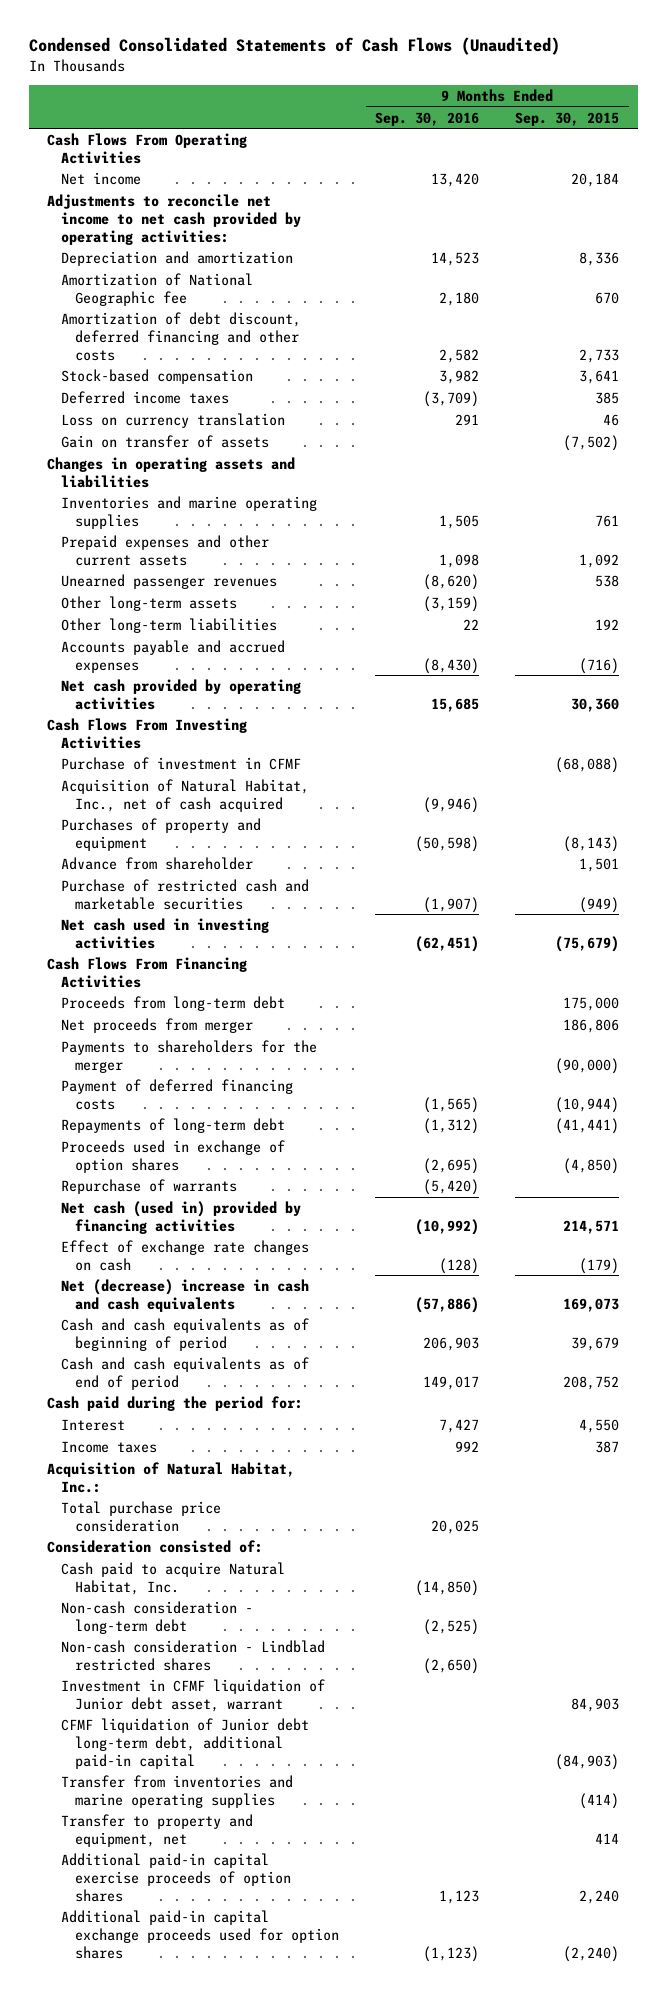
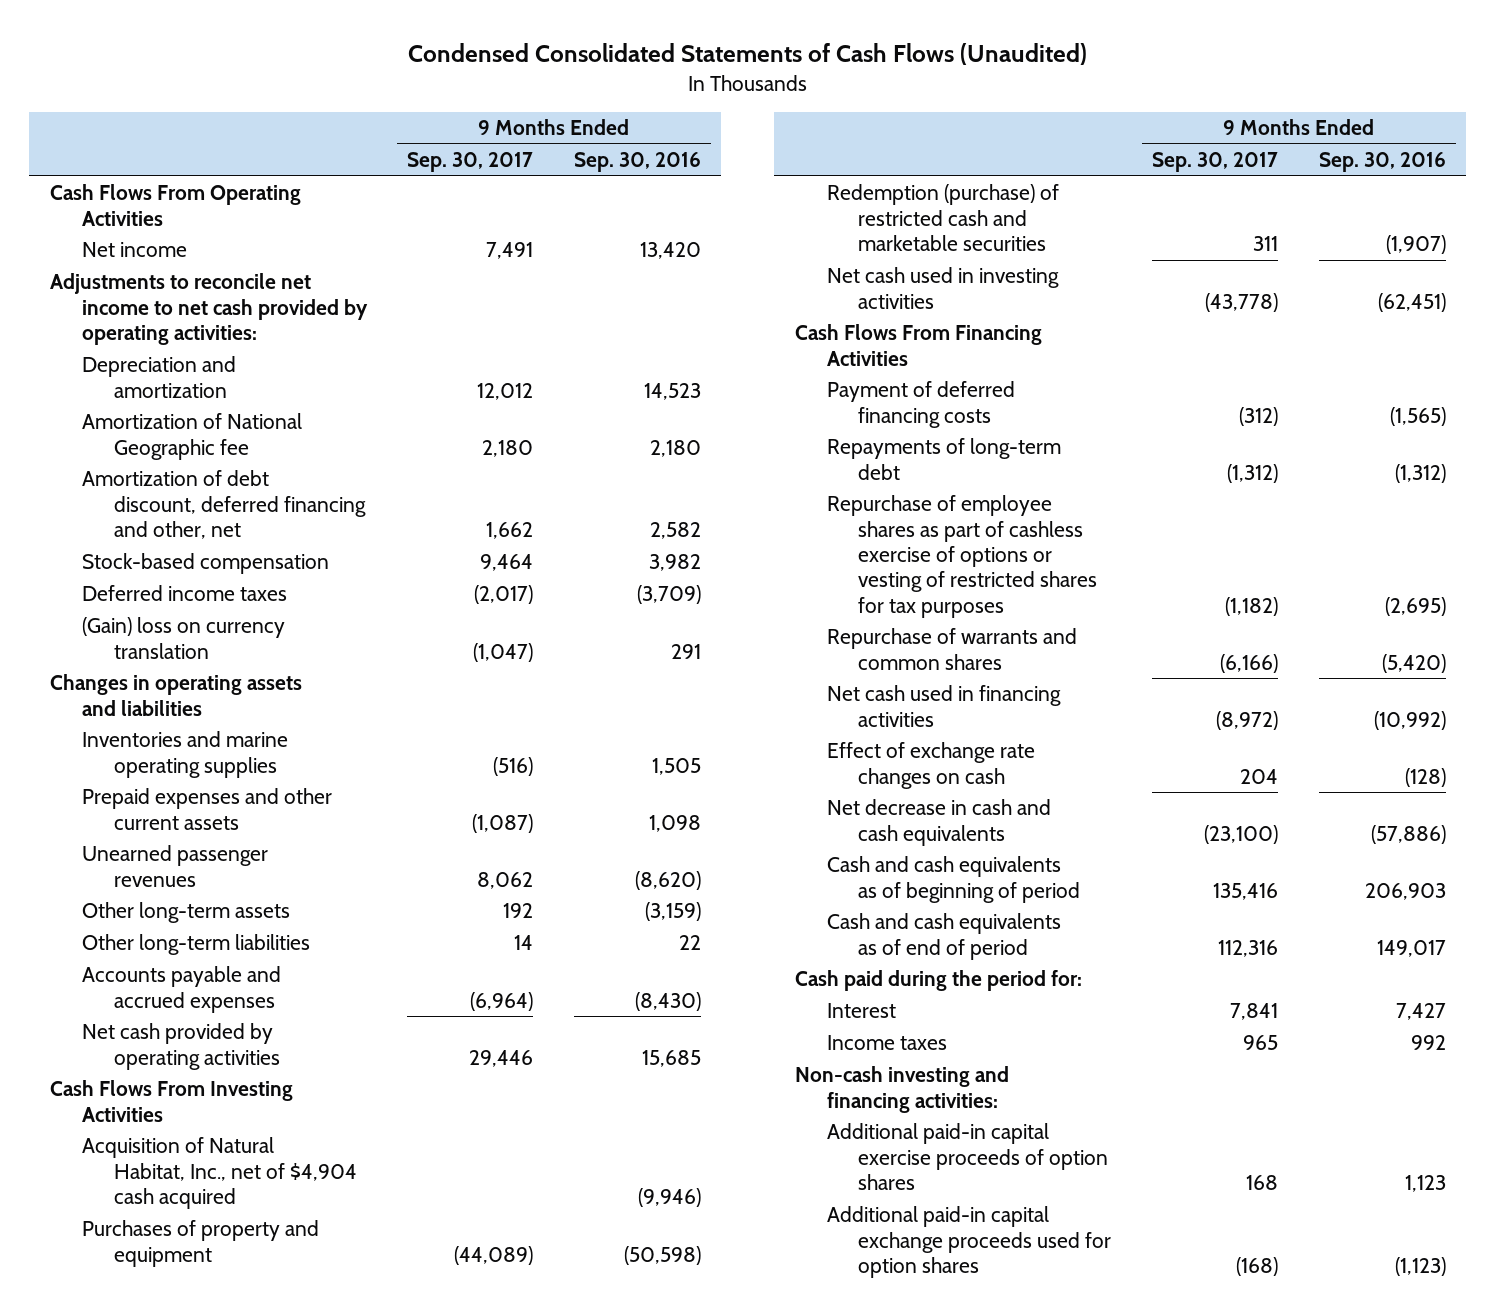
- | 9 Months Ended Sep. 30, 2016 | 9 Months Ended Sep. 30, 2015
+ | 9 Months Ended Sep. 30, 2017 | 9 Months Ended Sep. 30, 2016
- Amortization of debt discount, deferred financing and other costs | 2,582 | 2,733
+ Amortization of debt discount, deferred financing and other, net | 1,662 | 2,582
- Loss on currency translation | 291 | 46
- Gain on transfer of assets | | (7,502)
+ (Gain) loss on currency translation | (1,047) | 291
- Purchase of investment in CFMF | | (68,088)
- Acquisition of Natural Habitat, Inc., net of cash acquired | (9,946) |
+ Acquisition of Natural Habitat, Inc., net of $4,904 cash acquired | | (9,946)
- Advance from shareholder | | 1,501
- Purchase of restricted cash and marketable securities | (1,907) | (949)
+ Redemption (purchase) of restricted cash and marketable securities | 311 | (1,907)
- Proceeds from long-term debt | | 175,000
- Net proceeds from merger | | 186,806
- Payments to shareholders for the merger | | (90,000)
- Proceeds used in exchange of option shares | (2,695) | (4,850)
- Repurchase of warrants | (5,420) |
- Net cash (used in) provided by financing activities | (10,992) | 214,571
+ Repurchase of employee shares as part of cashless exercise of options or vesting of restricted shares for tax purposes | (1,182) | (2,695)
+ Repurchase of warrants and common shares | (6,166) | (5,420)
+ Net cash used in financing activities | (8,972) | (10,992)
- Net (decrease) increase in cash and cash equivalents | (57,886) | 169,073
+ Net decrease in cash and cash equivalents | (23,100) | (57,886)
- Acquisition of Natural Habitat, Inc.:
- Total purchase price consideration | 20,025 |
- Consideration consisted of:
- Cash paid to acquire Natural Habitat, Inc. | (14,850) |
- Non-cash consideration - long-term debt | (2,525) |
- Non-cash consideration - Lindblad restricted shares | (2,650) |
- Investment in CFMF liquidation of Junior debt asset, warrant | | 84,903
- CFMF liquidation of Junior debt long-term debt, additional paid-in capital | | (84,903)
- Transfer from inventories and marine operating supplies | | (414)
- Transfer to property and equipment, net | | 414
+ Non-cash investing and financing activities:

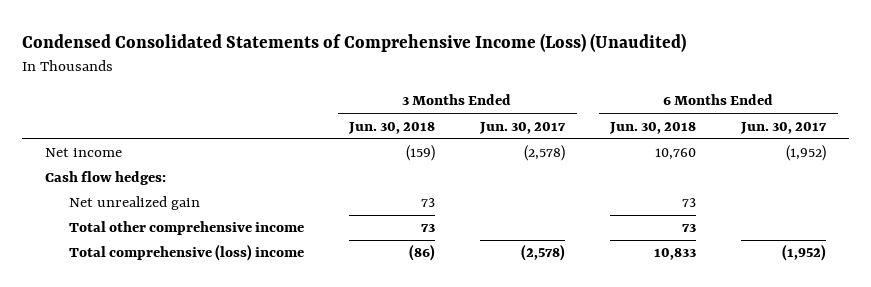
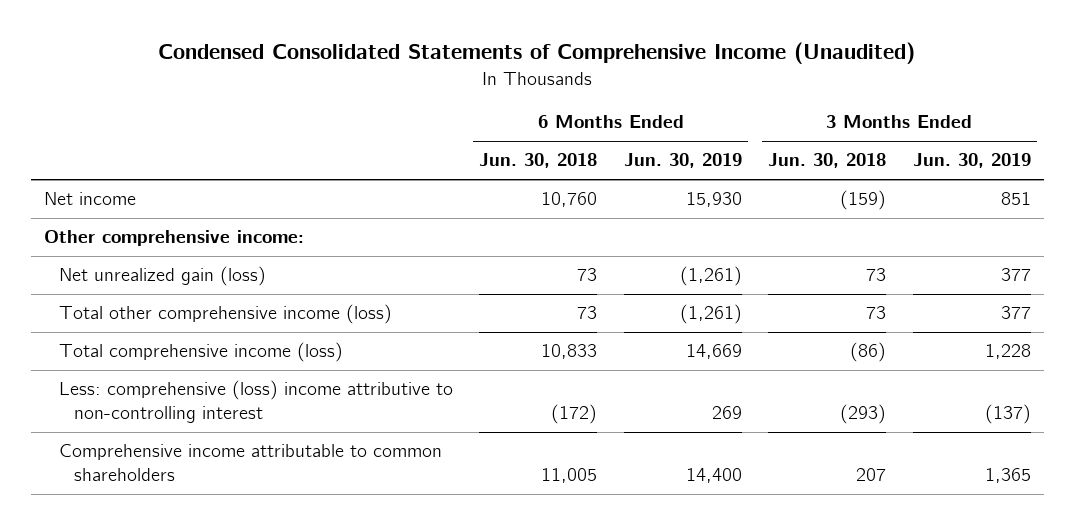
- Condensed Consolidated Statements of Comprehensive Income (Loss) (Unaudited)
+ Condensed Consolidated Statements of Comprehensive Income (Unaudited)
- | 3 Months Ended Jun. 30, 2018 | 3 Months Ended Jun. 30, 2017 | 6 Months Ended Jun. 30, 2018 | 6 Months Ended Jun. 30, 2017
+ | 6 Months Ended Jun. 30, 2018 | 6 Months Ended Jun. 30, 2019 | 3 Months Ended Jun. 30, 2018 | 3 Months Ended Jun. 30, 2019
- Cash flow hedges:
- Net unrealized gain | 73 | | 73 |
- Total other comprehensive income | 73 | | 73 |
- Total comprehensive (loss) income | (86) | (2,578) | 10,833 | (1,952)
+ Other comprehensive income:
+ Net unrealized gain (loss) | 73 | (1,261) | 73 | 377
+ Total other comprehensive income (loss) | 73 | (1,261) | 73 | 377
+ Total comprehensive income (loss) | 10,833 | 14,669 | (86) | 1,228
+ Less: comprehensive (loss) income attributive to non-controlling interest | (172) | 269 | (293) | (137)
+ Comprehensive income attributable to common shareholders | 11,005 | 14,400 | 207 | 1,365

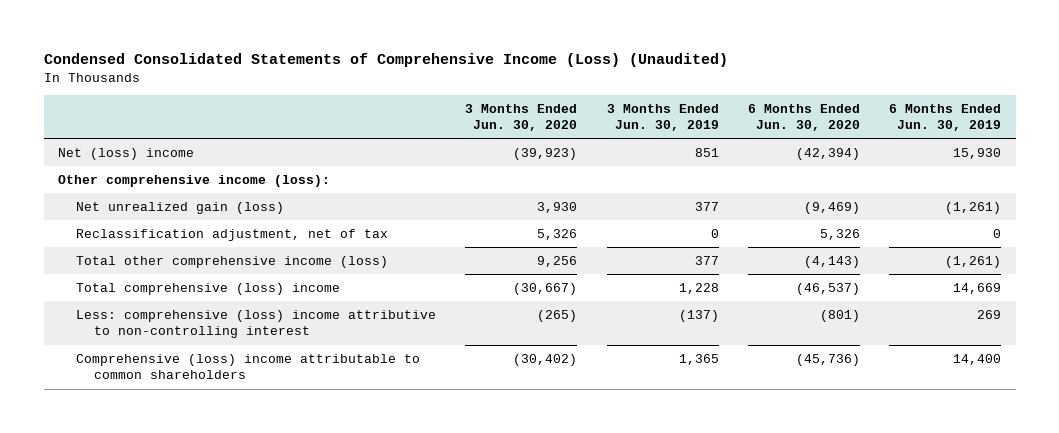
- Condensed Consolidated Statements of Comprehensive Income (Unaudited)
+ Condensed Consolidated Statements of Comprehensive Income (Loss) (Unaudited)
- | 6 Months Ended Jun. 30, 2018 | 6 Months Ended Jun. 30, 2019 | 3 Months Ended Jun. 30, 2018 | 3 Months Ended Jun. 30, 2019
+ | 3 Months Ended Jun. 30, 2020 | 3 Months Ended Jun. 30, 2019 | 6 Months Ended Jun. 30, 2020 | 6 Months Ended Jun. 30, 2019
- Net income | 10,760 | 15,930 | (159) | 851
- Other comprehensive income:
+ Net (loss) income | (39,923) | 851 | (42,394) | 15,930
+ Other comprehensive income (loss):
+ Reclassification adjustment, net of tax | 5,326 | 0 | 5,326 | 0
- Total comprehensive income (loss) | 10,833 | 14,669 | (86) | 1,228
+ Total comprehensive (loss) income | (30,667) | 1,228 | (46,537) | 14,669
- Comprehensive income attributable to common shareholders | 11,005 | 14,400 | 207 | 1,365
+ Comprehensive (loss) income attributable to common shareholders | (30,402) | 1,365 | (45,736) | 14,400

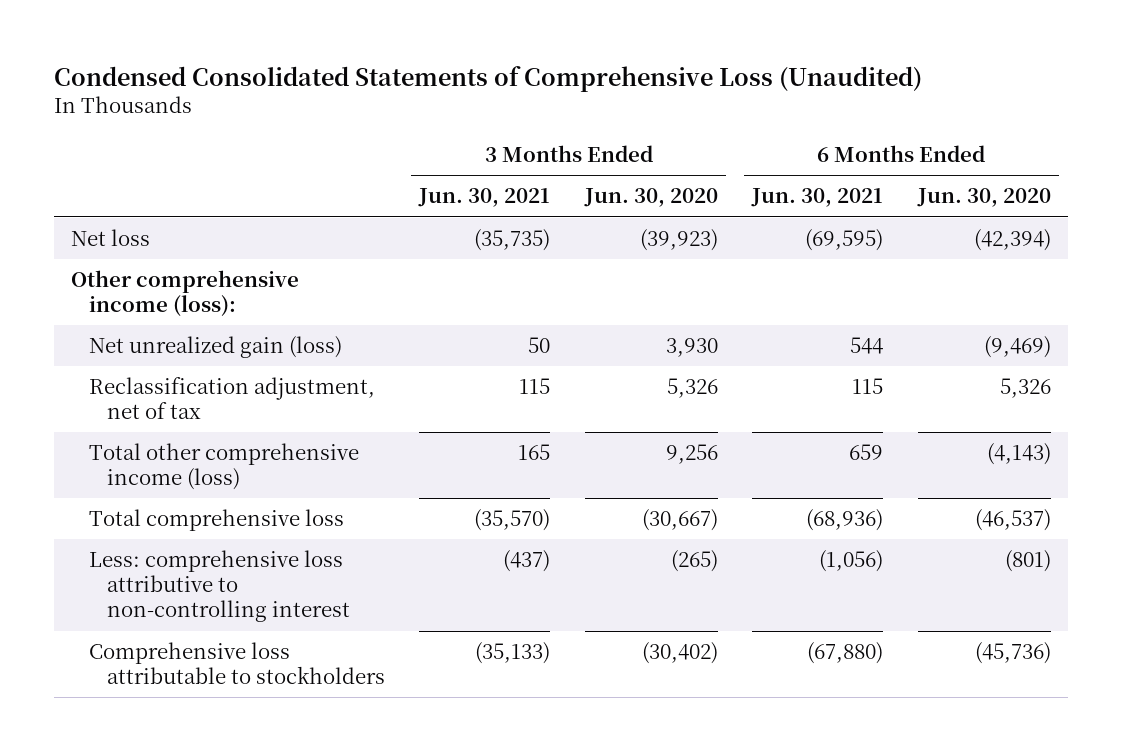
- Condensed Consolidated Statements of Comprehensive Income (Loss) (Unaudited)
+ Condensed Consolidated Statements of Comprehensive Loss (Unaudited)
- | 3 Months Ended Jun. 30, 2020 | 3 Months Ended Jun. 30, 2019 | 6 Months Ended Jun. 30, 2020 | 6 Months Ended Jun. 30, 2019
+ | 3 Months Ended Jun. 30, 2021 | 3 Months Ended Jun. 30, 2020 | 6 Months Ended Jun. 30, 2021 | 6 Months Ended Jun. 30, 2020
- Net (loss) income | (39,923) | 851 | (42,394) | 15,930
+ Net loss | (35,735) | (39,923) | (69,595) | (42,394)
- Total comprehensive (loss) income | (30,667) | 1,228 | (46,537) | 14,669
- Less: comprehensive (loss) income attributive to non-controlling interest | (265) | (137) | (801) | 269
- Comprehensive (loss) income attributable to common shareholders | (30,402) | 1,365 | (45,736) | 14,400
+ Total comprehensive loss | (35,570) | (30,667) | (68,936) | (46,537)
+ Less: comprehensive loss attributive to non-controlling interest | (437) | (265) | (1,056) | (801)
+ Comprehensive loss attributable to stockholders | (35,133) | (30,402) | (67,880) | (45,736)

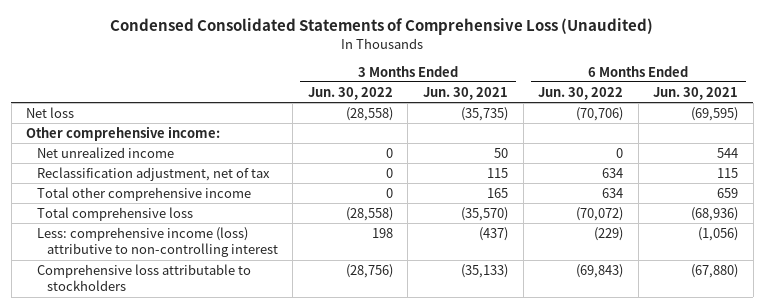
- | 3 Months Ended Jun. 30, 2021 | 3 Months Ended Jun. 30, 2020 | 6 Months Ended Jun. 30, 2021 | 6 Months Ended Jun. 30, 2020
+ | 3 Months Ended Jun. 30, 2022 | 3 Months Ended Jun. 30, 2021 | 6 Months Ended Jun. 30, 2022 | 6 Months Ended Jun. 30, 2021
- Other comprehensive income (loss):
- Net unrealized gain (loss) | 50 | 3,930 | 544 | (9,469)
+ Other comprehensive income:
+ Net unrealized income | 0 | 50 | 0 | 544
- Total other comprehensive income (loss) | 165 | 9,256 | 659 | (4,143)
+ Total other comprehensive income | 0 | 165 | 634 | 659
- Less: comprehensive loss attributive to non-controlling interest | (437) | (265) | (1,056) | (801)
+ Less: comprehensive income (loss) attributive to non-controlling interest | 198 | (437) | (229) | (1,056)

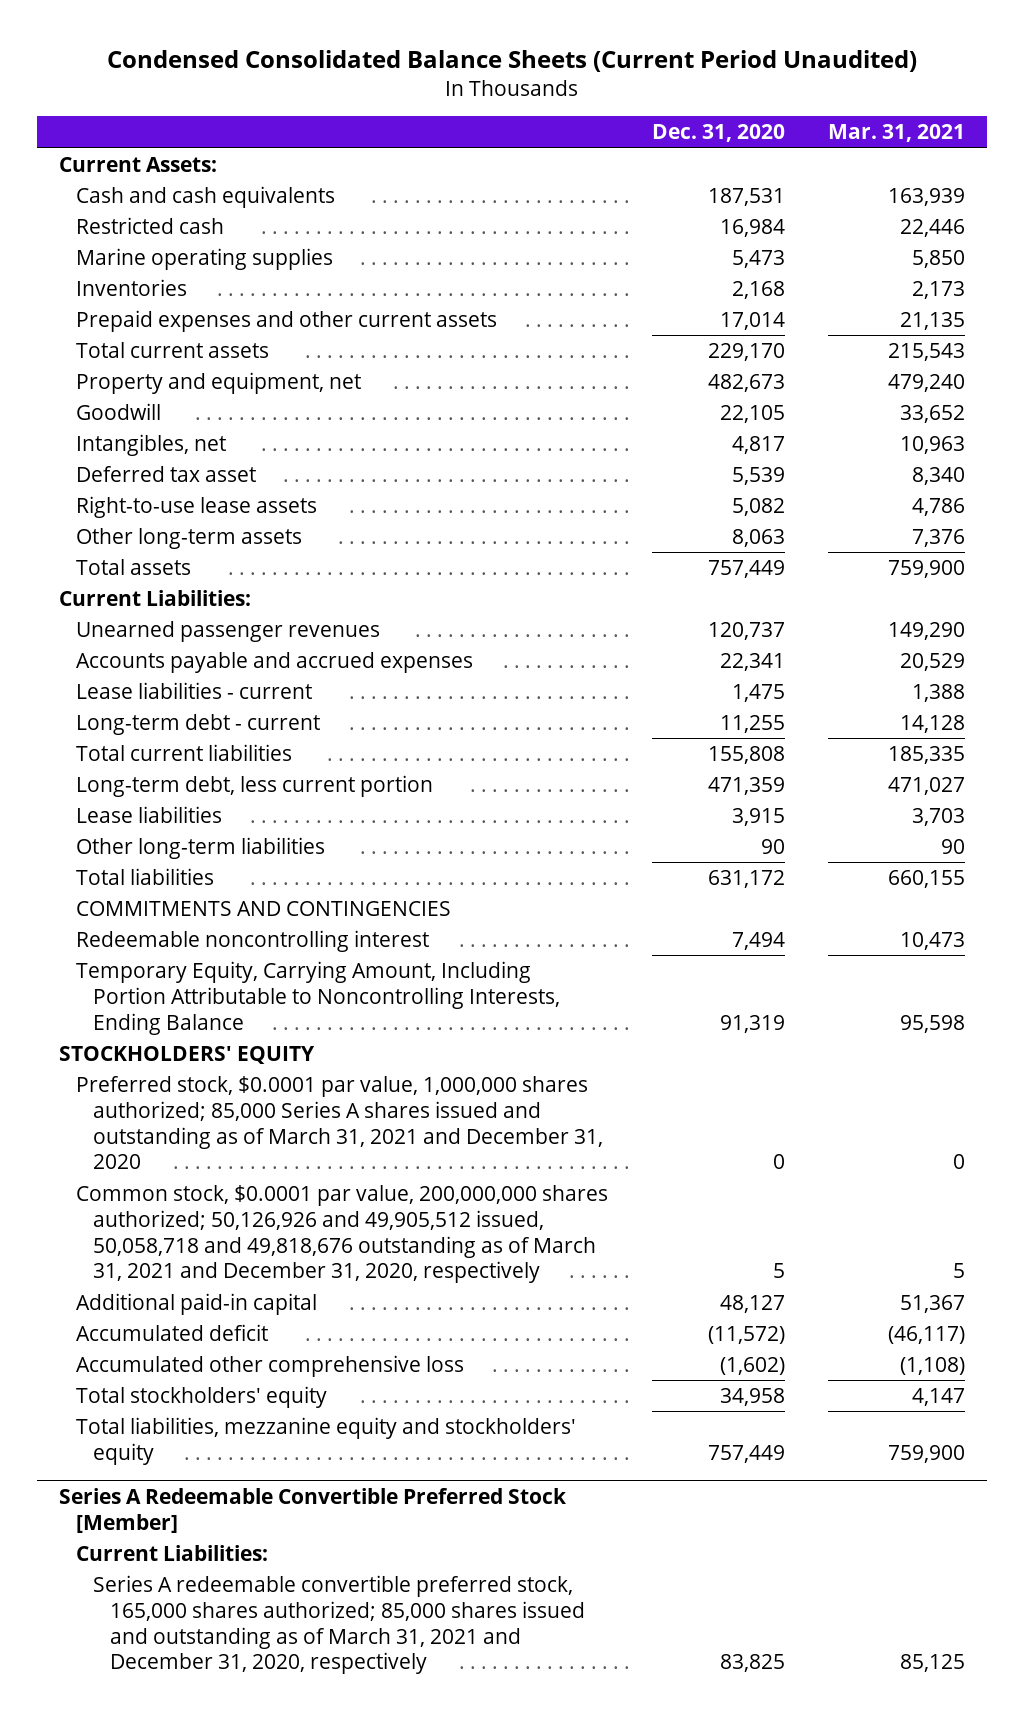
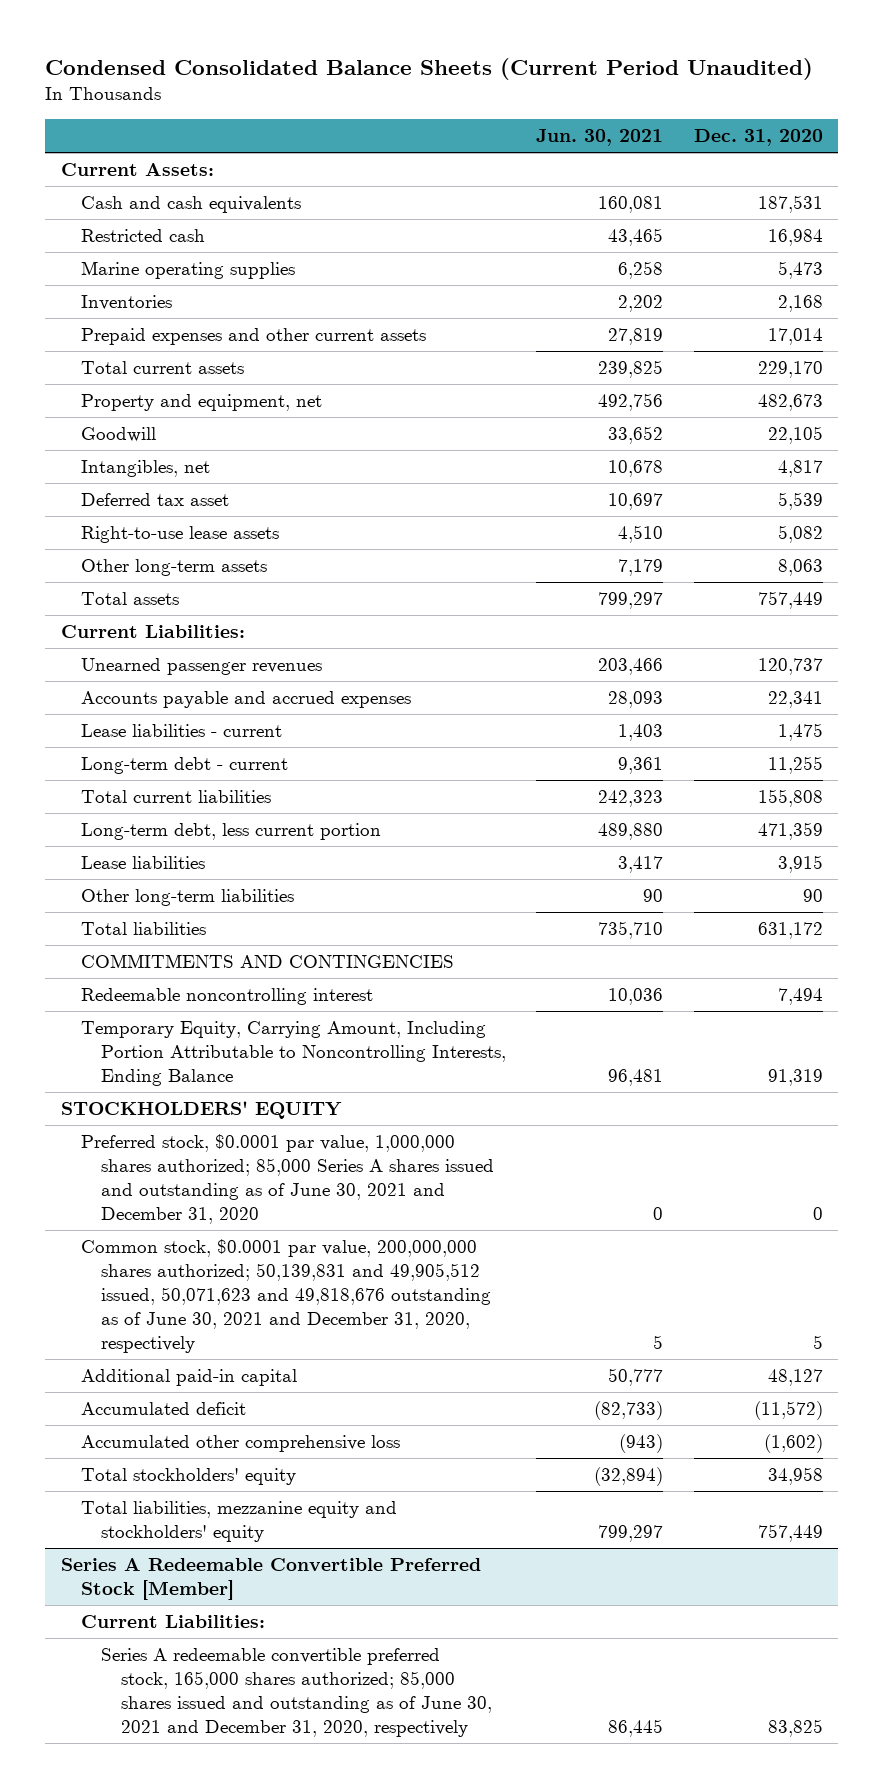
- | Dec. 31, 2020 | Mar. 31, 2021
+ | Jun. 30, 2021 | Dec. 31, 2020
- Preferred stock, $0.0001 par value, 1,000,000 shares authorized; 85,000 Series A shares issued and outstanding as of March 31, 2021 and December 31, 2020 | 0 | 0
- Common stock, $0.0001 par value, 200,000,000 shares authorized; 50,126,926 and 49,905,512 issued, 50,058,718 and 49,818,676 outstanding as of March 31, 2021 and December 31, 2020, respectively | 5 | 5
+ Preferred stock, $0.0001 par value, 1,000,000 shares authorized; 85,000 Series A shares issued and outstanding as of June 30, 2021 and December 31, 2020 | 0 | 0
+ Common stock, $0.0001 par value, 200,000,000 shares authorized; 50,139,831 and 49,905,512 issued, 50,071,623 and 49,818,676 outstanding as of June 30, 2021 and December 31, 2020, respectively | 5 | 5
@ Series A Redeemable Convertible Preferred Stock [Member]
- Series A redeemable convertible preferred stock, 165,000 shares authorized; 85,000 shares issued and outstanding as of March 31, 2021 and December 31, 2020, respectively | 83,825 | 85,125
+ Series A redeemable convertible preferred stock, 165,000 shares authorized; 85,000 shares issued and outstanding as of June 30, 2021 and December 31, 2020, respectively | 86,445 | 83,825

